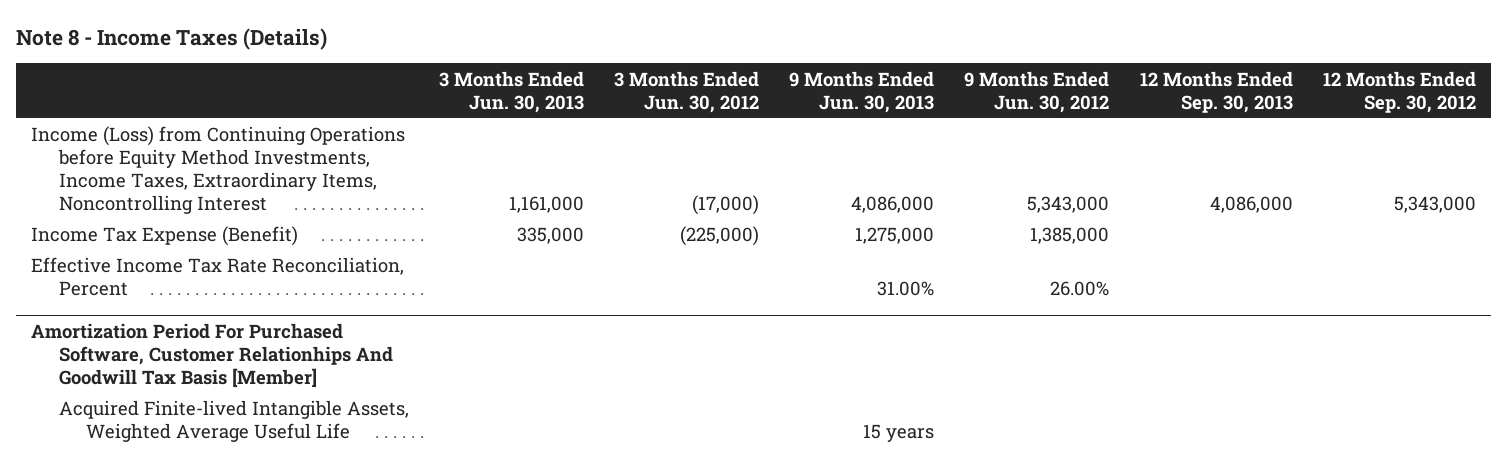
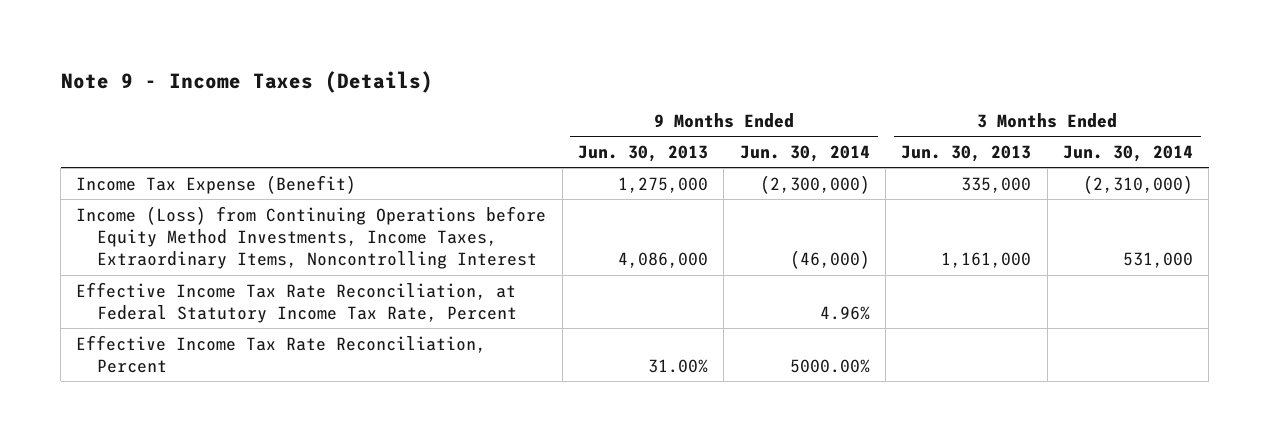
- Note 8 - Income Taxes (Details)
+ Note 9 - Income Taxes (Details)
- | 3 Months Ended Jun. 30, 2013 | 3 Months Ended Jun. 30, 2012 | 9 Months Ended Jun. 30, 2013 | 9 Months Ended Jun. 30, 2012 | 12 Months Ended Sep. 30, 2013 | 12 Months Ended Sep. 30, 2012
+ | 9 Months Ended Jun. 30, 2013 | 9 Months Ended Jun. 30, 2014 | 3 Months Ended Jun. 30, 2013 | 3 Months Ended Jun. 30, 2014
moved down: Income (Loss) from Continuing Operations before Equity Method Investments, Income Taxes, Extraordinary Items, Noncontrolling Interest | 4,086,000 | (46,000) | 1,161,000 | 531,000
+ Effective Income Tax Rate Reconciliation, at Federal Statutory Income Tax Rate, Percent | | 4.96% | |
- Amortization Period For Purchased Software, Customer Relationhips And Goodwill Tax Basis [Member]
- Acquired Finite-lived Intangible Assets, Weighted Average Useful Life | | | 15 years | | |

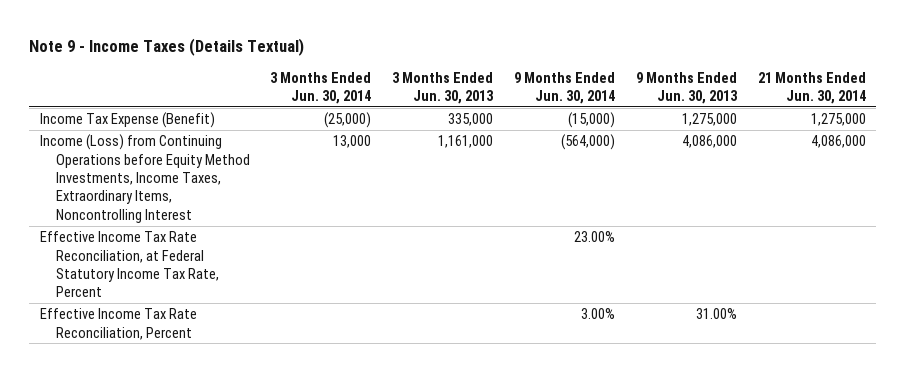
- Note 9 - Income Taxes (Details)
+ Note 9 - Income Taxes (Details Textual)
- | 9 Months Ended Jun. 30, 2013 | 9 Months Ended Jun. 30, 2014 | 3 Months Ended Jun. 30, 2013 | 3 Months Ended Jun. 30, 2014
+ | 3 Months Ended Jun. 30, 2014 | 3 Months Ended Jun. 30, 2013 | 9 Months Ended Jun. 30, 2014 | 9 Months Ended Jun. 30, 2013 | 21 Months Ended Jun. 30, 2014
- Income Tax Expense (Benefit) | 1,275,000 | (2,300,000) | 335,000 | (2,310,000)
- Income (Loss) from Continuing Operations before Equity Method Investments, Income Taxes, Extraordinary Items, Noncontrolling Interest | 4,086,000 | (46,000) | 1,161,000 | 531,000
- Effective Income Tax Rate Reconciliation, at Federal Statutory Income Tax Rate, Percent | | 4.96% | |
- Effective Income Tax Rate Reconciliation, Percent | 31.00% | 5000.00% | |
+ Income Tax Expense (Benefit) | (25,000) | 335,000 | (15,000) | 1,275,000 | 1,275,000
+ Income (Loss) from Continuing Operations before Equity Method Investments, Income Taxes, Extraordinary Items, Noncontrolling Interest | 13,000 | 1,161,000 | (564,000) | 4,086,000 | 4,086,000
+ Effective Income Tax Rate Reconciliation, at Federal Statutory Income Tax Rate, Percent | | | 23.00% | |
+ Effective Income Tax Rate Reconciliation, Percent | | | 3.00% | 31.00% |

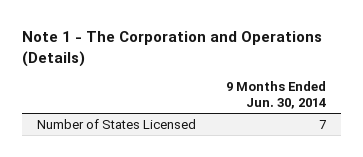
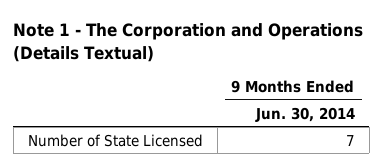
- Note 1 - The Corporation and Operations (Details)
+ Note 1 - The Corporation and Operations (Details Textual)
- Number of States Licensed | 7
+ Number of State Licensed | 7

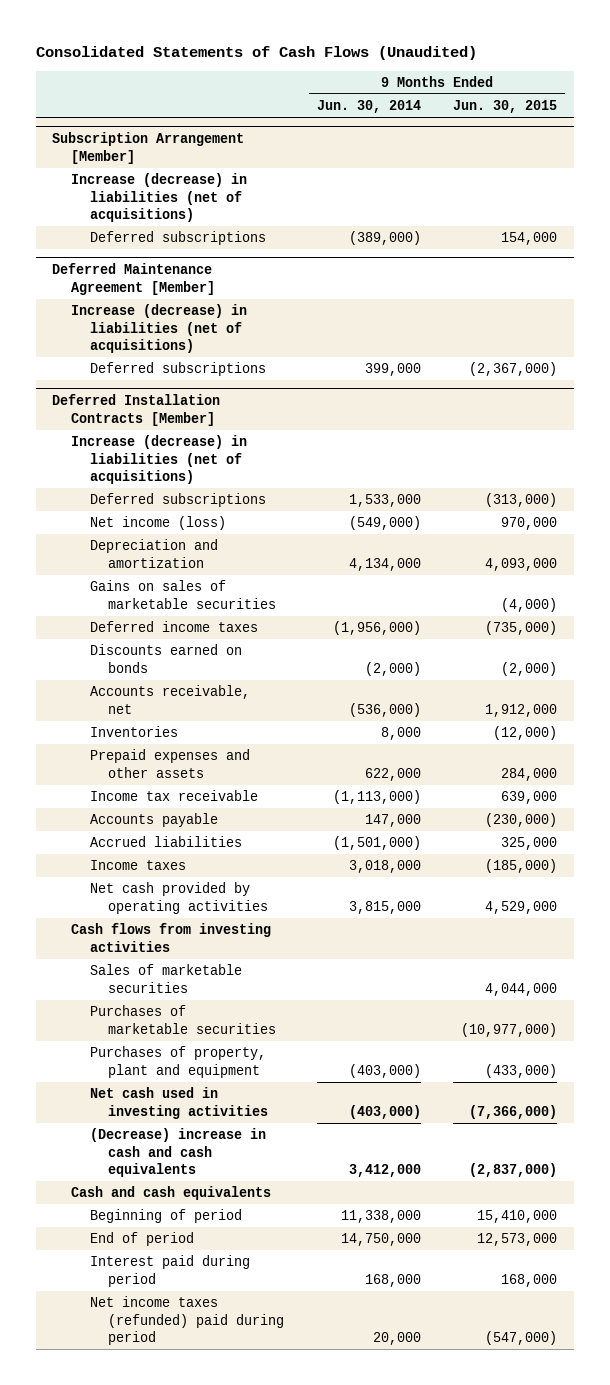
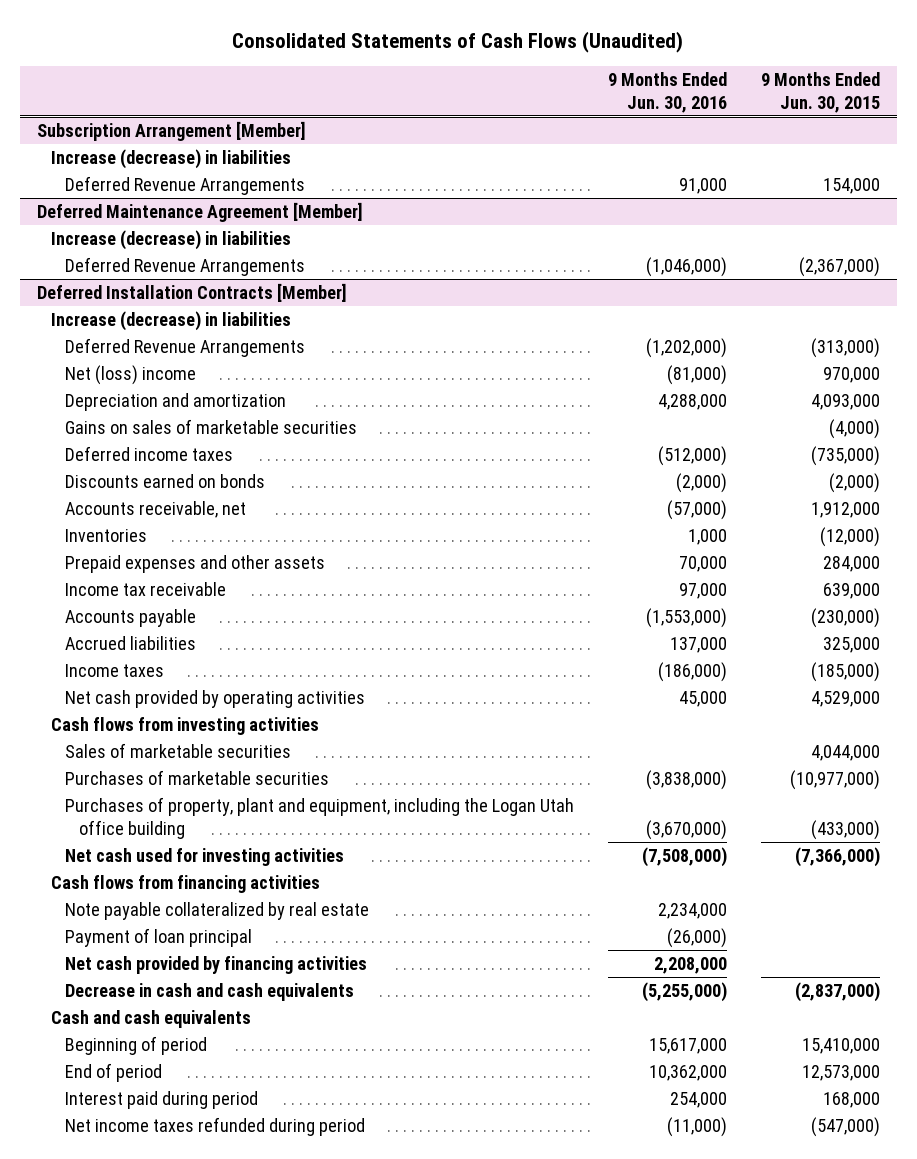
- | 9 Months Ended Jun. 30, 2014 | 9 Months Ended Jun. 30, 2015
+ | 9 Months Ended Jun. 30, 2016 | 9 Months Ended Jun. 30, 2015
@ Subscription Arrangement [Member]
- Increase (decrease) in liabilities (net of acquisitions)
- Deferred subscriptions | (389,000) | 154,000
+ Increase (decrease) in liabilities
+ Deferred Revenue Arrangements | 91,000 | 154,000
@ Deferred Maintenance Agreement [Member]
- Increase (decrease) in liabilities (net of acquisitions)
- Deferred subscriptions | 399,000 | (2,367,000)
+ Increase (decrease) in liabilities
+ Deferred Revenue Arrangements | (1,046,000) | (2,367,000)
@ Deferred Installation Contracts [Member]
- Increase (decrease) in liabilities (net of acquisitions)
- Deferred subscriptions | 1,533,000 | (313,000)
- Net income (loss) | (549,000) | 970,000
+ Increase (decrease) in liabilities
+ Deferred Revenue Arrangements | (1,202,000) | (313,000)
+ Net (loss) income | (81,000) | 970,000
- Purchases of property, plant and equipment | (403,000) | (433,000)
- Net cash used in investing activities | (403,000) | (7,366,000)
- (Decrease) increase in cash and cash equivalents | 3,412,000 | (2,837,000)
+ Purchases of property, plant and equipment, including the Logan Utah office building | (3,670,000) | (433,000)
+ Net cash used for investing activities | (7,508,000) | (7,366,000)
+ Cash flows from financing activities
+ Note payable collateralized by real estate | 2,234,000 |
+ Payment of loan principal | (26,000) |
+ Net cash provided by financing activities | 2,208,000 |
+ Decrease in cash and cash equivalents | (5,255,000) | (2,837,000)
- Net income taxes (refunded) paid during period | 20,000 | (547,000)
+ Net income taxes refunded during period | (11,000) | (547,000)

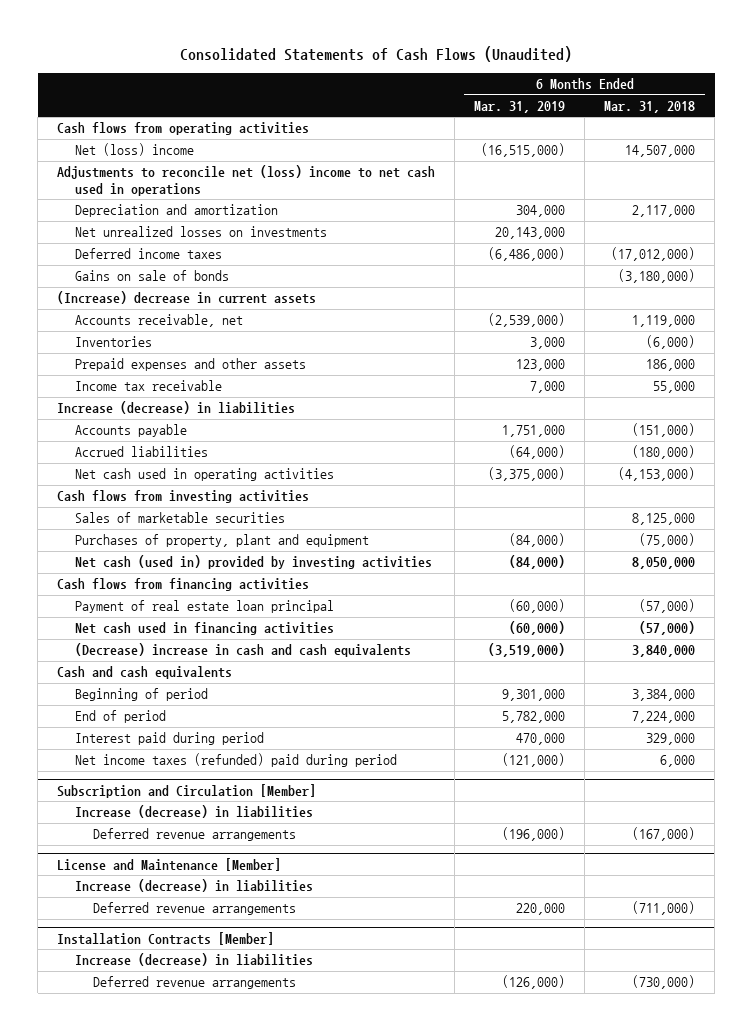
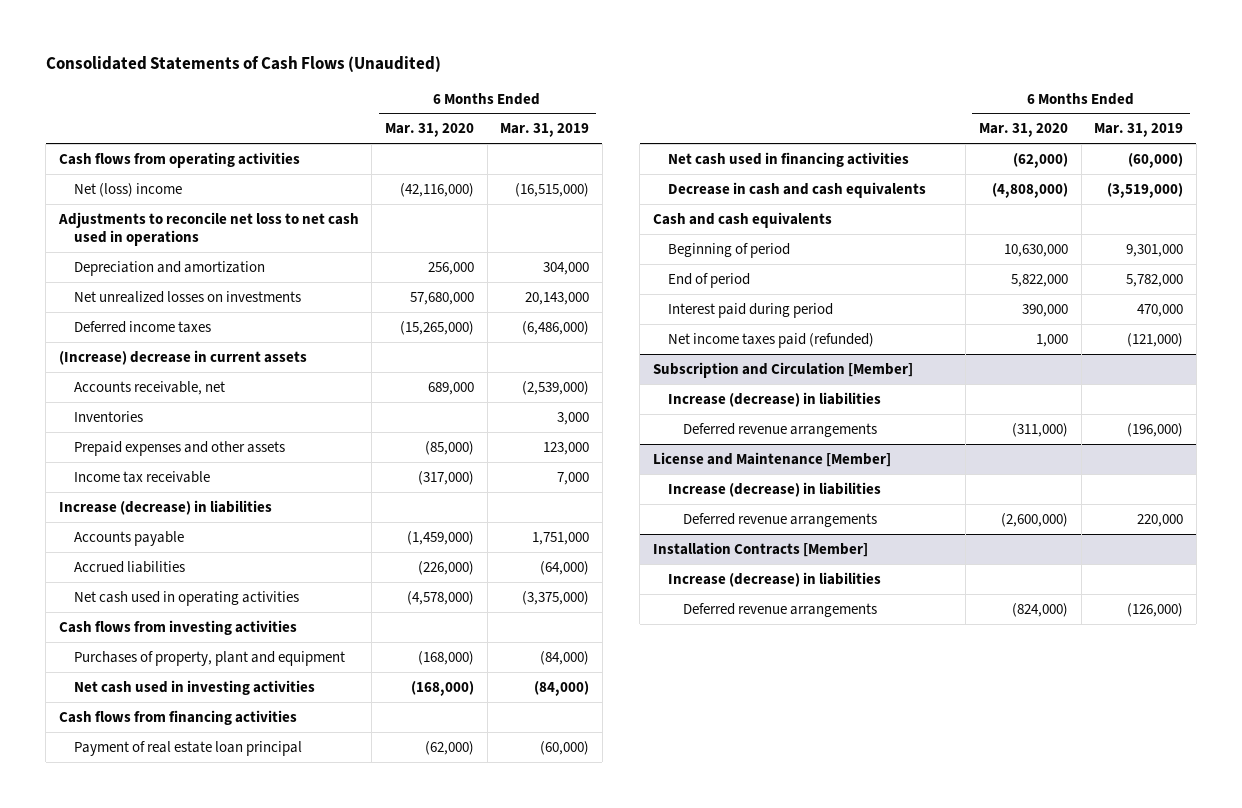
- | 6 Months Ended Mar. 31, 2019 | 6 Months Ended Mar. 31, 2018
+ | 6 Months Ended Mar. 31, 2020 | 6 Months Ended Mar. 31, 2019
- Adjustments to reconcile net (loss) income to net cash used in operations
+ Adjustments to reconcile net loss to net cash used in operations
- Gains on sale of bonds | | (3,180,000)
- Sales of marketable securities | | 8,125,000
- Net cash (used in) provided by investing activities | (84,000) | 8,050,000
+ Net cash used in investing activities | (168,000) | (84,000)
- (Decrease) increase in cash and cash equivalents | (3,519,000) | 3,840,000
+ Decrease in cash and cash equivalents | (4,808,000) | (3,519,000)
- Net income taxes (refunded) paid during period | (121,000) | 6,000
+ Net income taxes paid (refunded) | 1,000 | (121,000)

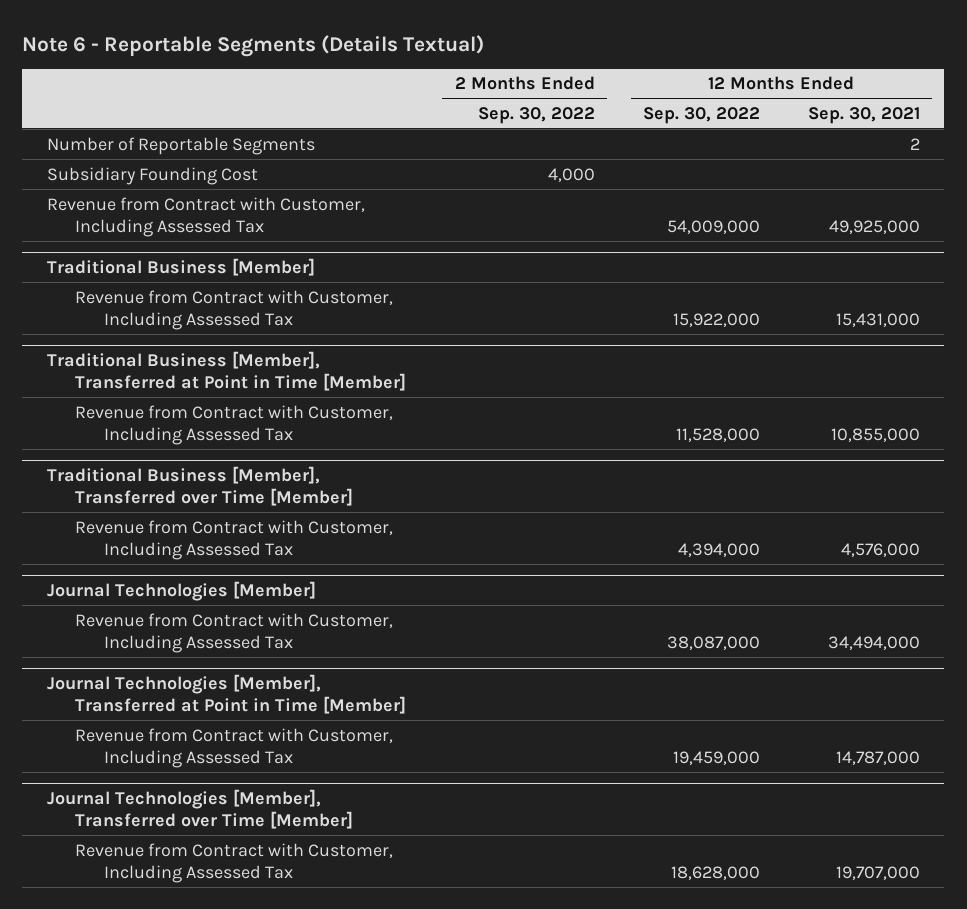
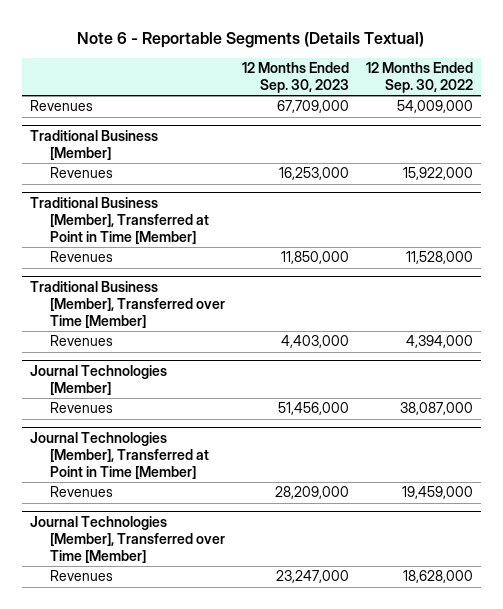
- | 2 Months Ended Sep. 30, 2022 | 12 Months Ended Sep. 30, 2022 | 12 Months Ended Sep. 30, 2021
+ | 12 Months Ended Sep. 30, 2023 | 12 Months Ended Sep. 30, 2022
- Number of Reportable Segments | | | 2
- Subsidiary Founding Cost | 4,000 | |
- Revenue from Contract with Customer, Including Assessed Tax | | 54,009,000 | 49,925,000
+ Revenues | 67,709,000 | 54,009,000
@ Traditional Business [Member]
- Revenue from Contract with Customer, Including Assessed Tax | | 15,922,000 | 15,431,000
+ Revenues | 16,253,000 | 15,922,000
@ Traditional Business [Member], Transferred at Point in Time [Member]
- Revenue from Contract with Customer, Including Assessed Tax | | 11,528,000 | 10,855,000
+ Revenues | 11,850,000 | 11,528,000
@ Traditional Business [Member], Transferred over Time [Member]
- Revenue from Contract with Customer, Including Assessed Tax | | 4,394,000 | 4,576,000
+ Revenues | 4,403,000 | 4,394,000
@ Journal Technologies [Member]
- Revenue from Contract with Customer, Including Assessed Tax | | 38,087,000 | 34,494,000
+ Revenues | 51,456,000 | 38,087,000
@ Journal Technologies [Member], Transferred at Point in Time [Member]
- Revenue from Contract with Customer, Including Assessed Tax | | 19,459,000 | 14,787,000
+ Revenues | 28,209,000 | 19,459,000
@ Journal Technologies [Member], Transferred over Time [Member]
- Revenue from Contract with Customer, Including Assessed Tax | | 18,628,000 | 19,707,000
+ Revenues | 23,247,000 | 18,628,000

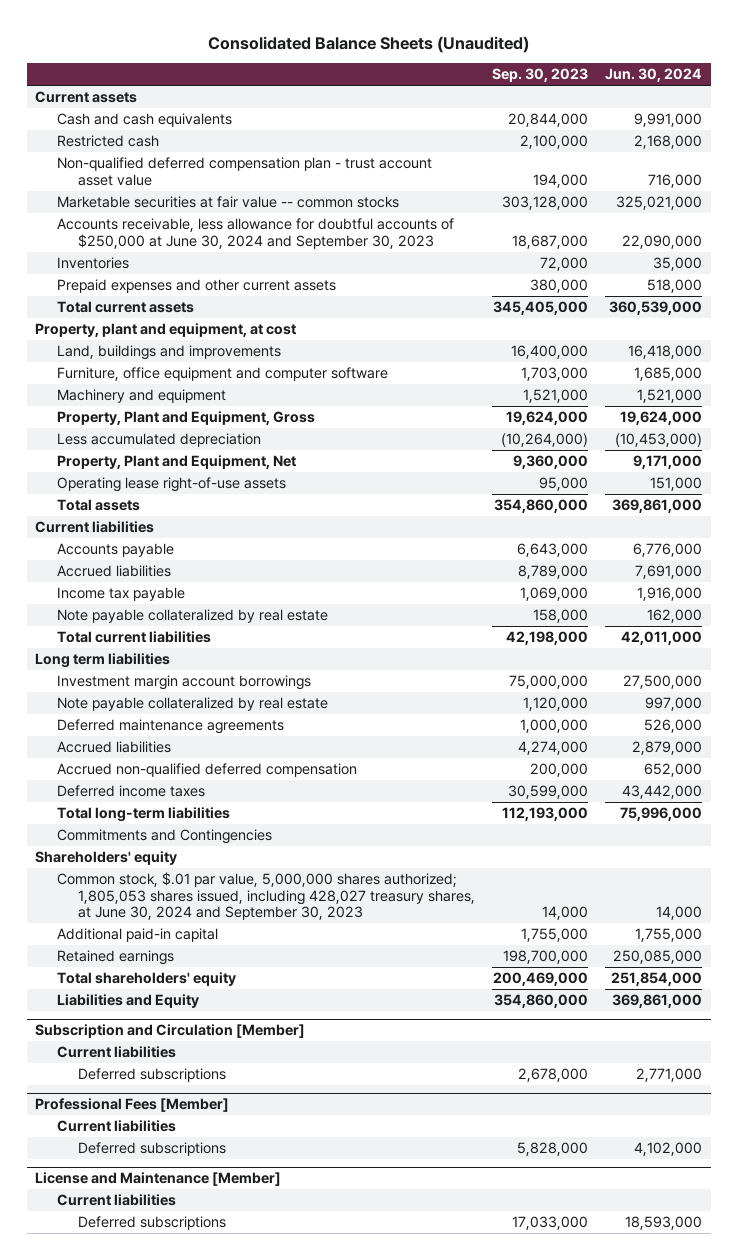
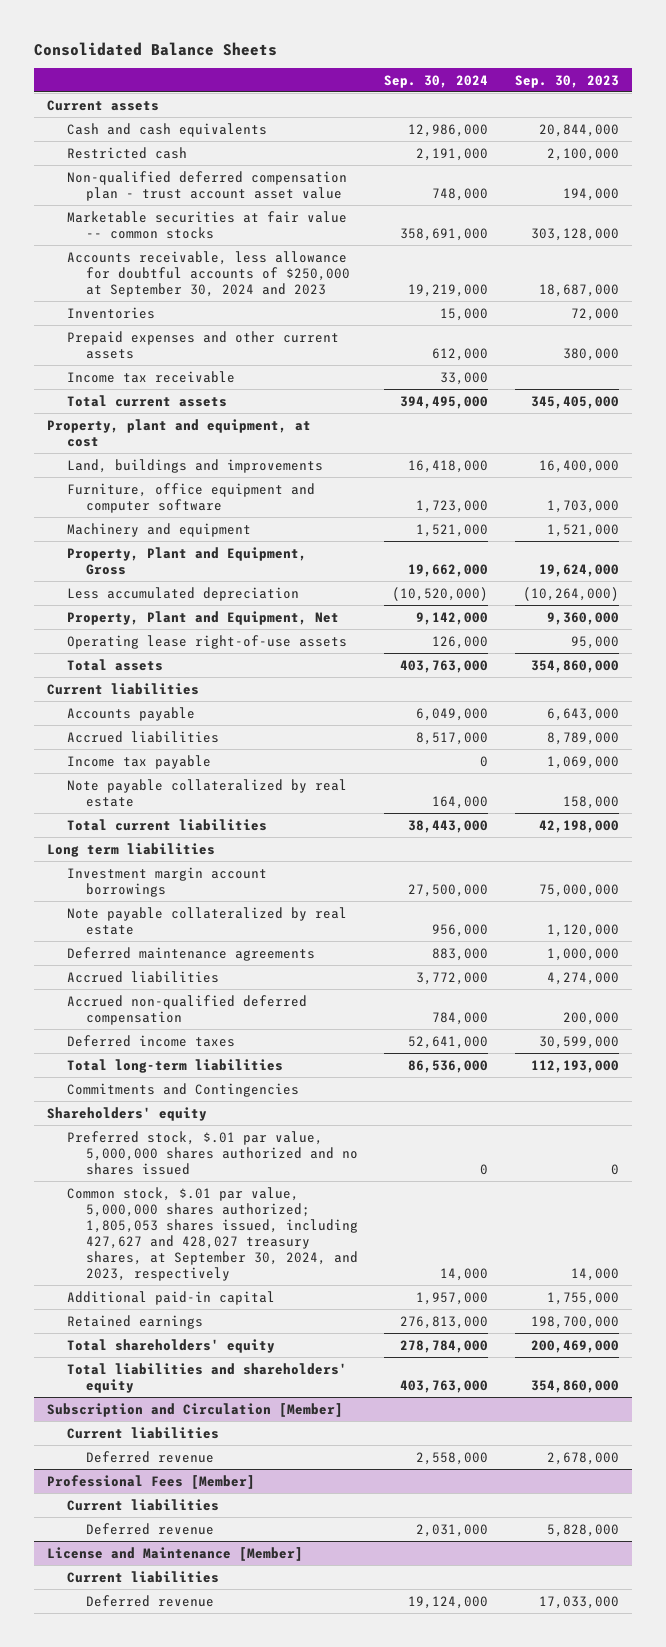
- Consolidated Balance Sheets (Unaudited)
+ Consolidated Balance Sheets
- | Sep. 30, 2023 | Jun. 30, 2024
+ | Sep. 30, 2024 | Sep. 30, 2023
- Accounts receivable, less allowance for doubtful accounts of $250,000 at June 30, 2024 and September 30, 2023 | 18,687,000 | 22,090,000
+ Accounts receivable, less allowance for doubtful accounts of $250,000 at September 30, 2024 and 2023 | 19,219,000 | 18,687,000
+ Income tax receivable | 33,000 |
- Common stock, $.01 par value, 5,000,000 shares authorized; 1,805,053 shares issued, including 428,027 treasury shares, at June 30, 2024 and September 30, 2023 | 14,000 | 14,000
+ Preferred stock, $.01 par value, 5,000,000 shares authorized and no shares issued | 0 | 0
+ Common stock, $.01 par value, 5,000,000 shares authorized; 1,805,053 shares issued, including 427,627 and 428,027 treasury shares, at September 30, 2024, and 2023, respectively | 14,000 | 14,000
- Liabilities and Equity | 354,860,000 | 369,861,000
+ Total liabilities and shareholders' equity | 403,763,000 | 354,860,000
@ Subscription and Circulation [Member]
- Deferred subscriptions | 2,678,000 | 2,771,000
+ Deferred revenue | 2,558,000 | 2,678,000
@ Professional Fees [Member]
- Deferred subscriptions | 5,828,000 | 4,102,000
+ Deferred revenue | 2,031,000 | 5,828,000
@ License and Maintenance [Member]
- Deferred subscriptions | 17,033,000 | 18,593,000
+ Deferred revenue | 19,124,000 | 17,033,000

